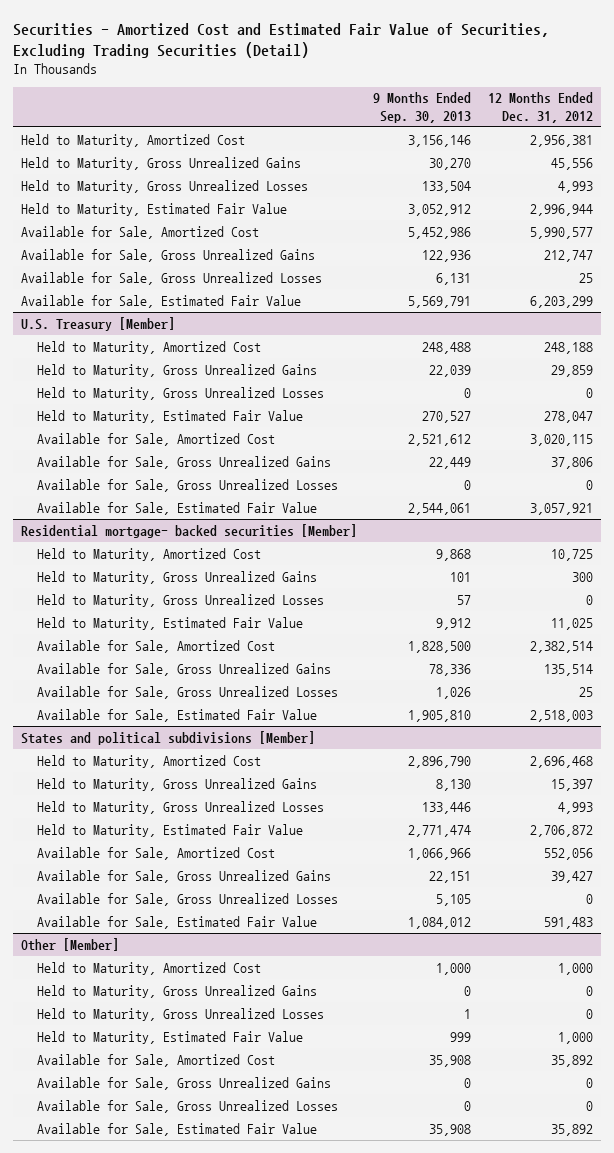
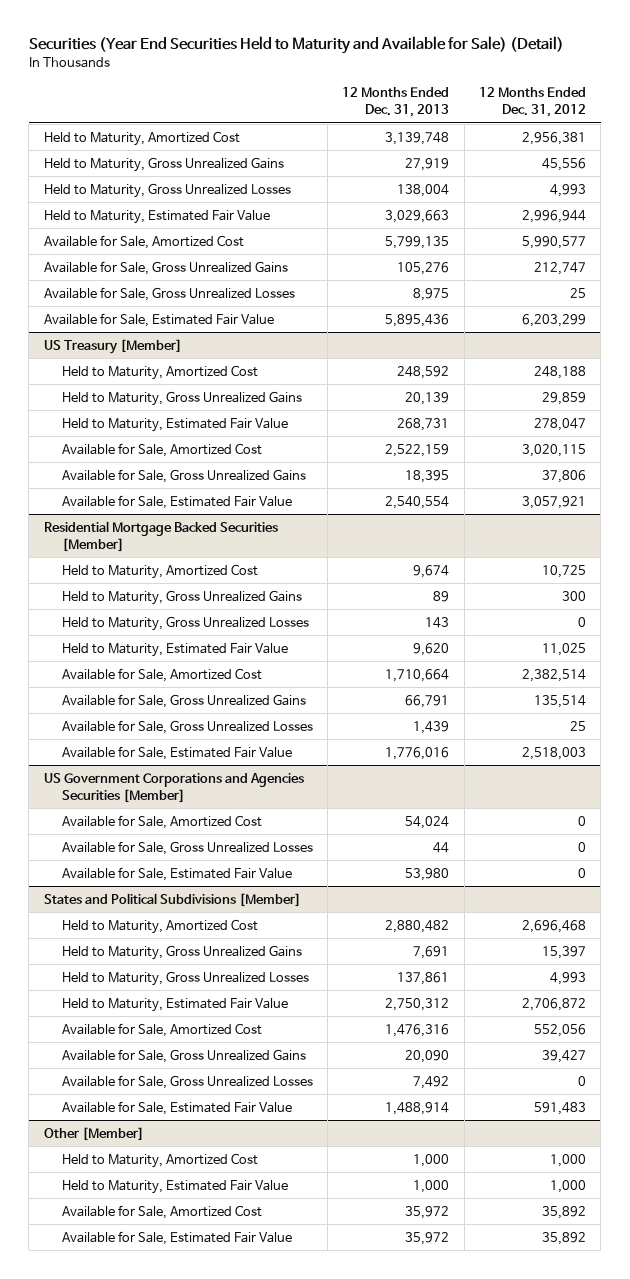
- Securities - Amortized Cost and Estimated Fair Value of Securities, Excluding Trading Securities (Detail)
+ Securities (Year End Securities Held to Maturity and Available for Sale) (Detail)
- | 9 Months Ended Sep. 30, 2013 | 12 Months Ended Dec. 31, 2012
+ | 12 Months Ended Dec. 31, 2013 | 12 Months Ended Dec. 31, 2012
- U.S. Treasury [Member]
+ US Treasury [Member]
- Held to Maturity, Gross Unrealized Losses | 0 | 0
- Available for Sale, Gross Unrealized Losses | 0 | 0
- Residential mortgage- backed securities [Member]
+ Residential Mortgage Backed Securities [Member]
- States and political subdivisions [Member]
+ US Government Corporations and Agencies Securities [Member]
+ Available for Sale, Amortized Cost | 54,024 | 0
+ Available for Sale, Gross Unrealized Losses | 44 | 0
+ Available for Sale, Estimated Fair Value | 53,980 | 0
+ States and Political Subdivisions [Member]
@ Other [Member]
- Held to Maturity, Gross Unrealized Gains | 0 | 0
- Held to Maturity, Gross Unrealized Losses | 1 | 0
- Available for Sale, Gross Unrealized Gains | 0 | 0
- Available for Sale, Gross Unrealized Losses | 0 | 0

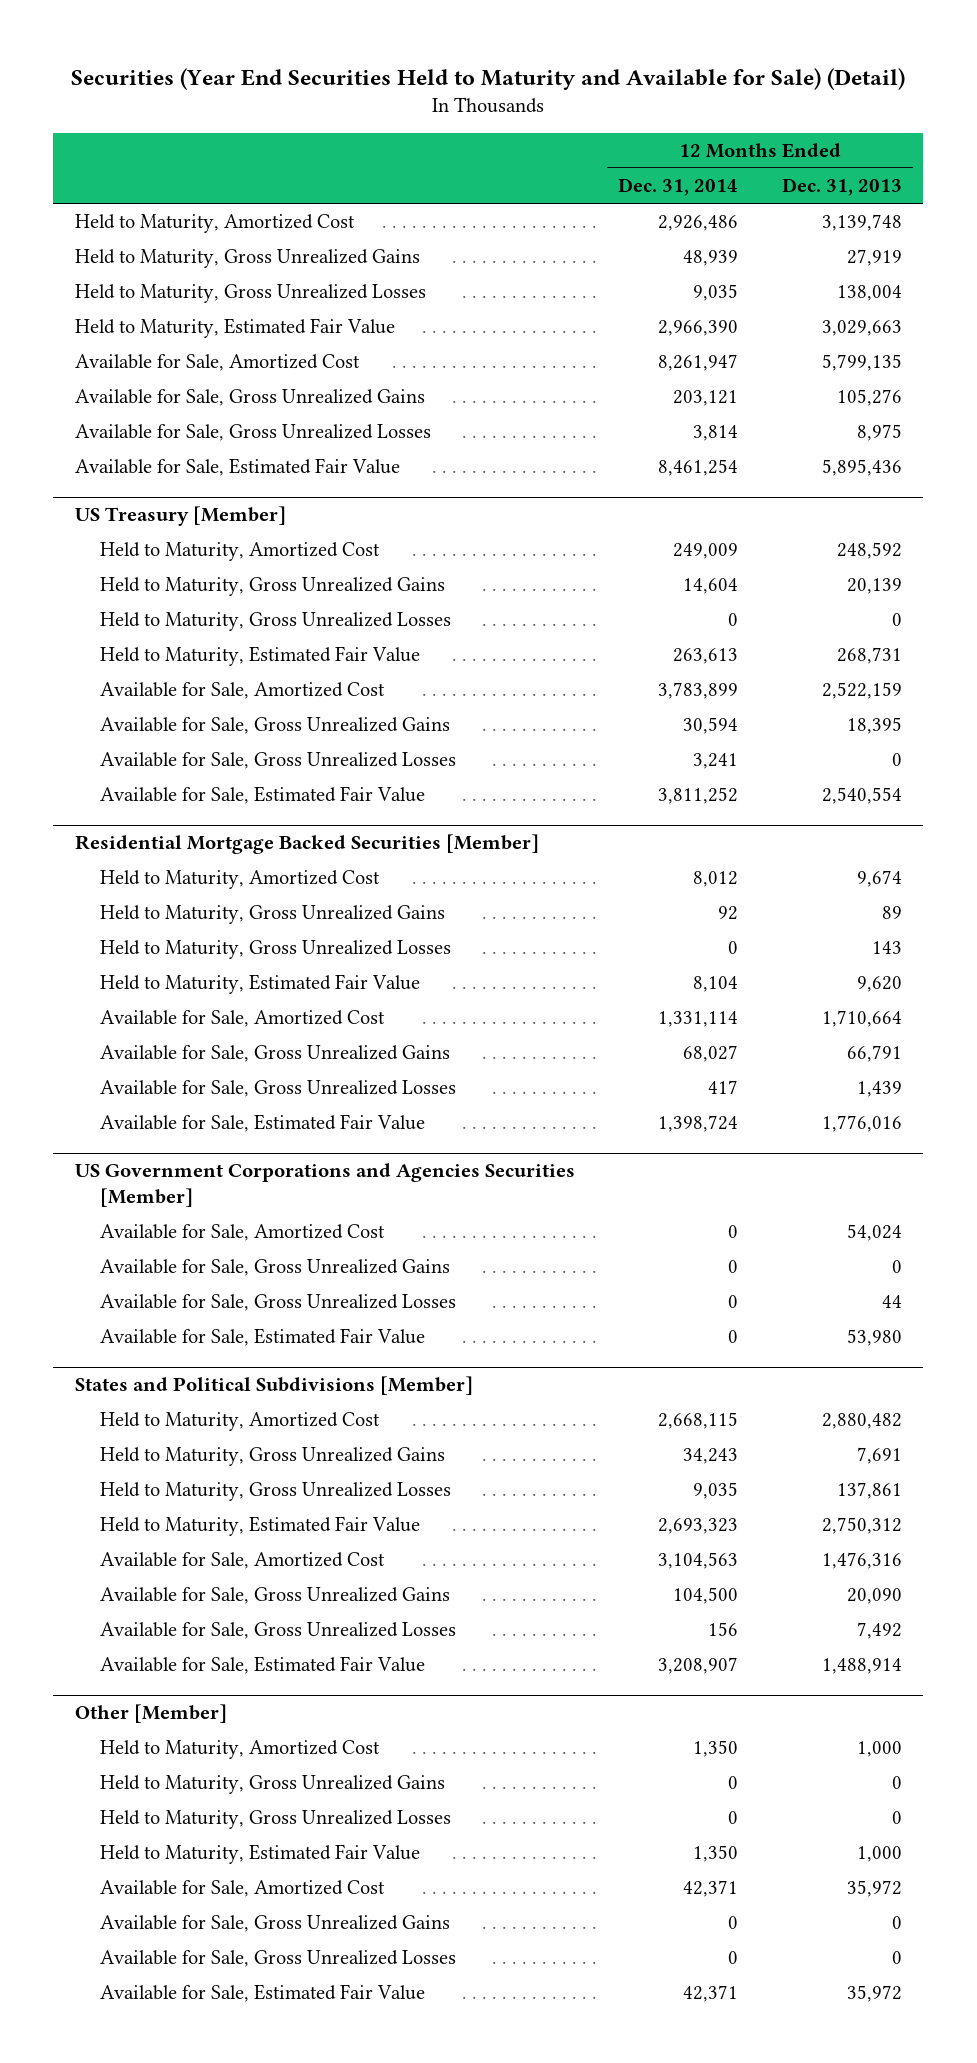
- | 12 Months Ended Dec. 31, 2013 | 12 Months Ended Dec. 31, 2012
+ | 12 Months Ended Dec. 31, 2014 | 12 Months Ended Dec. 31, 2013
@ US Treasury [Member]
+ Held to Maturity, Gross Unrealized Losses | 0 | 0
+ Available for Sale, Gross Unrealized Losses | 3,241 | 0
@ US Government Corporations and Agencies Securities [Member]
+ Available for Sale, Gross Unrealized Gains | 0 | 0
@ Other [Member]
+ Held to Maturity, Gross Unrealized Gains | 0 | 0
+ Held to Maturity, Gross Unrealized Losses | 0 | 0
+ Available for Sale, Gross Unrealized Gains | 0 | 0
+ Available for Sale, Gross Unrealized Losses | 0 | 0

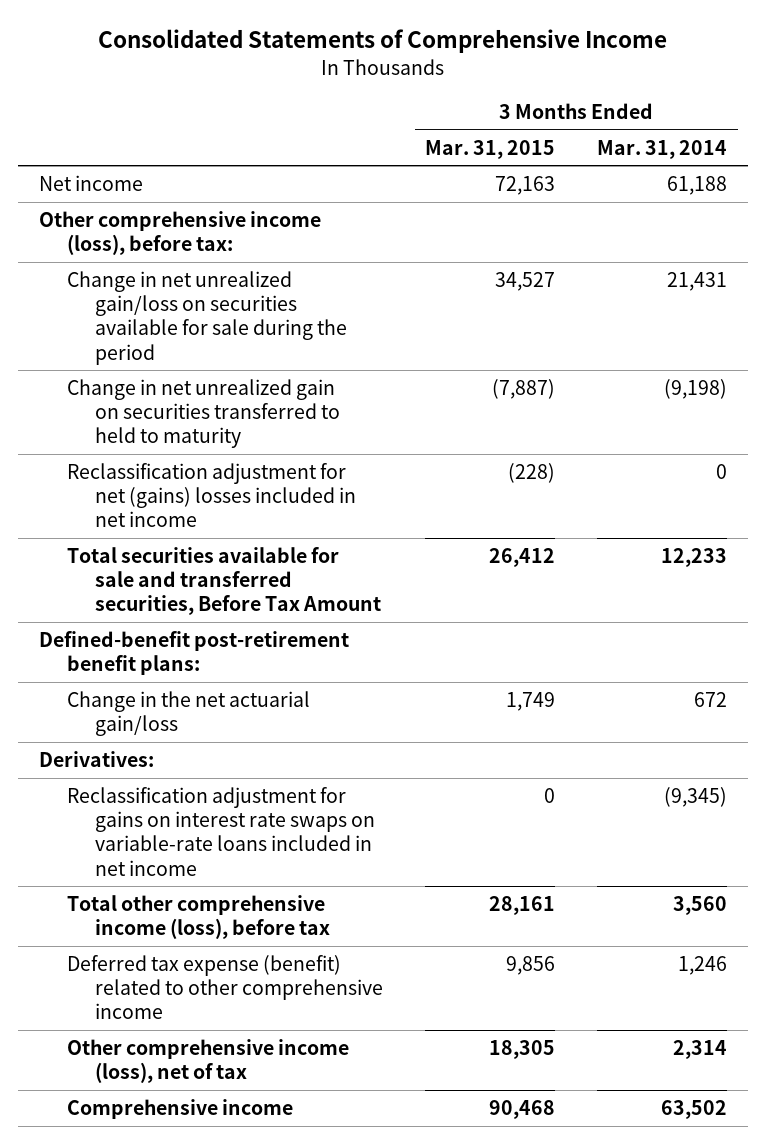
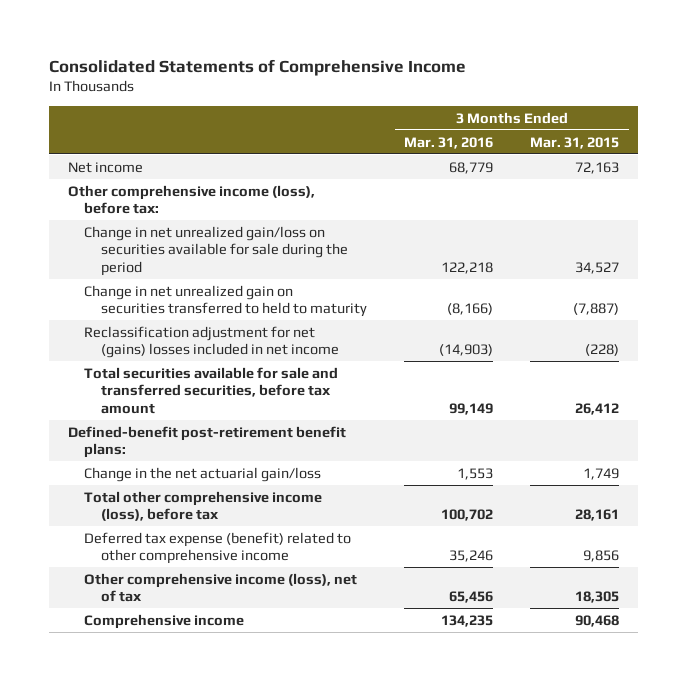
- | 3 Months Ended Mar. 31, 2015 | 3 Months Ended Mar. 31, 2014
+ | 3 Months Ended Mar. 31, 2016 | 3 Months Ended Mar. 31, 2015
- Total securities available for sale and transferred securities, Before Tax Amount | 26,412 | 12,233
+ Total securities available for sale and transferred securities, before tax amount | 99,149 | 26,412
- Derivatives:
- Reclassification adjustment for gains on interest rate swaps on variable-rate loans included in net income | 0 | (9,345)

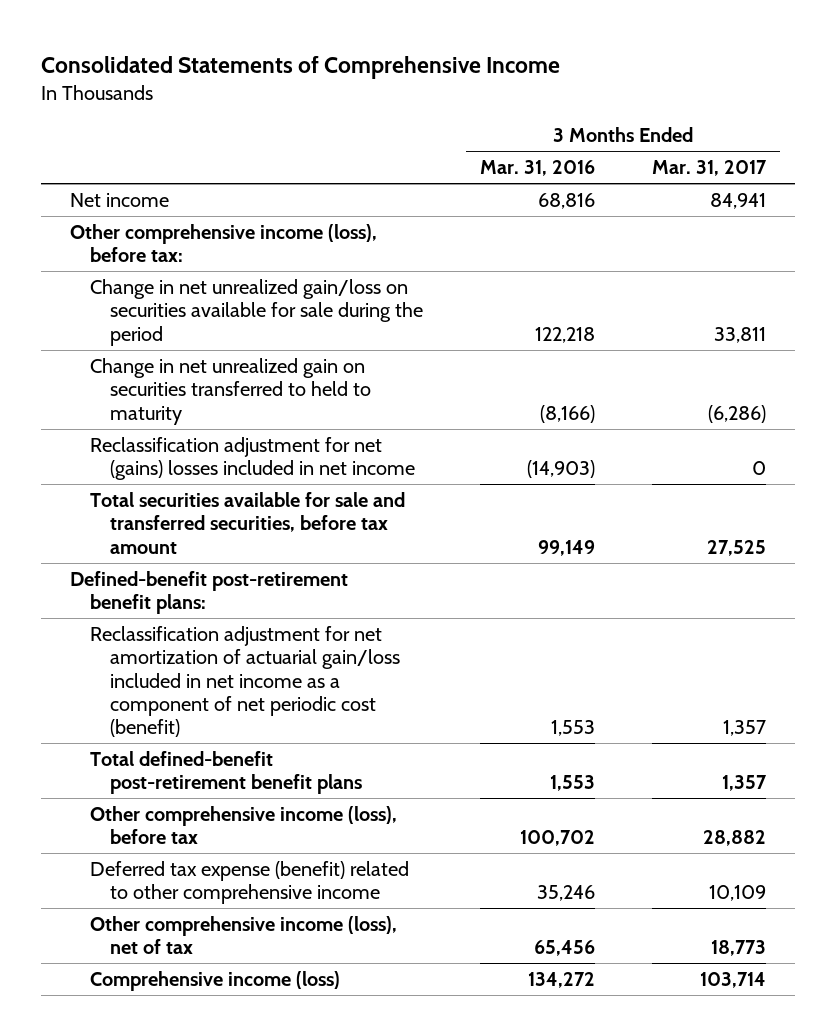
- | 3 Months Ended Mar. 31, 2016 | 3 Months Ended Mar. 31, 2015
+ | 3 Months Ended Mar. 31, 2016 | 3 Months Ended Mar. 31, 2017
- Net income | 68,779 | 72,163
+ Net income | 68,816 | 84,941
- Change in the net actuarial gain/loss | 1,553 | 1,749
- Total other comprehensive income (loss), before tax | 100,702 | 28,161
+ Reclassification adjustment for net amortization of actuarial gain/loss included in net income as a component of net periodic cost (benefit) | 1,553 | 1,357
+ Total defined-benefit post-retirement benefit plans | 1,553 | 1,357
+ Other comprehensive income (loss), before tax | 100,702 | 28,882
- Comprehensive income | 134,235 | 90,468
+ Comprehensive income (loss) | 134,272 | 103,714

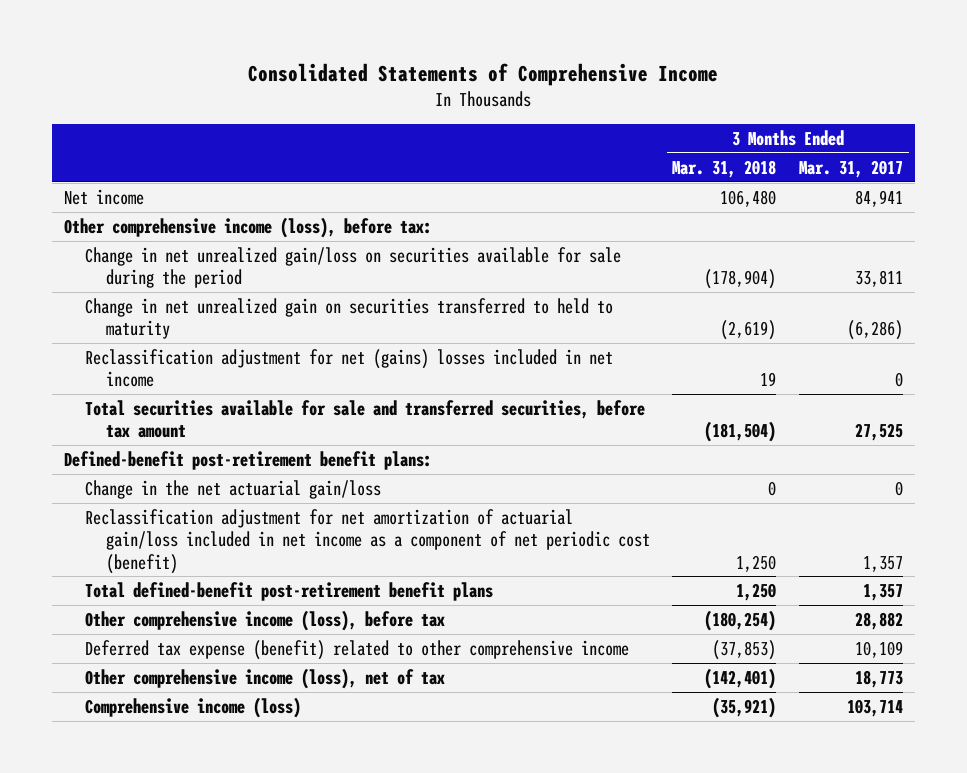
- | 3 Months Ended Mar. 31, 2016 | 3 Months Ended Mar. 31, 2017
+ | 3 Months Ended Mar. 31, 2018 | 3 Months Ended Mar. 31, 2017
+ Change in the net actuarial gain/loss | 0 | 0

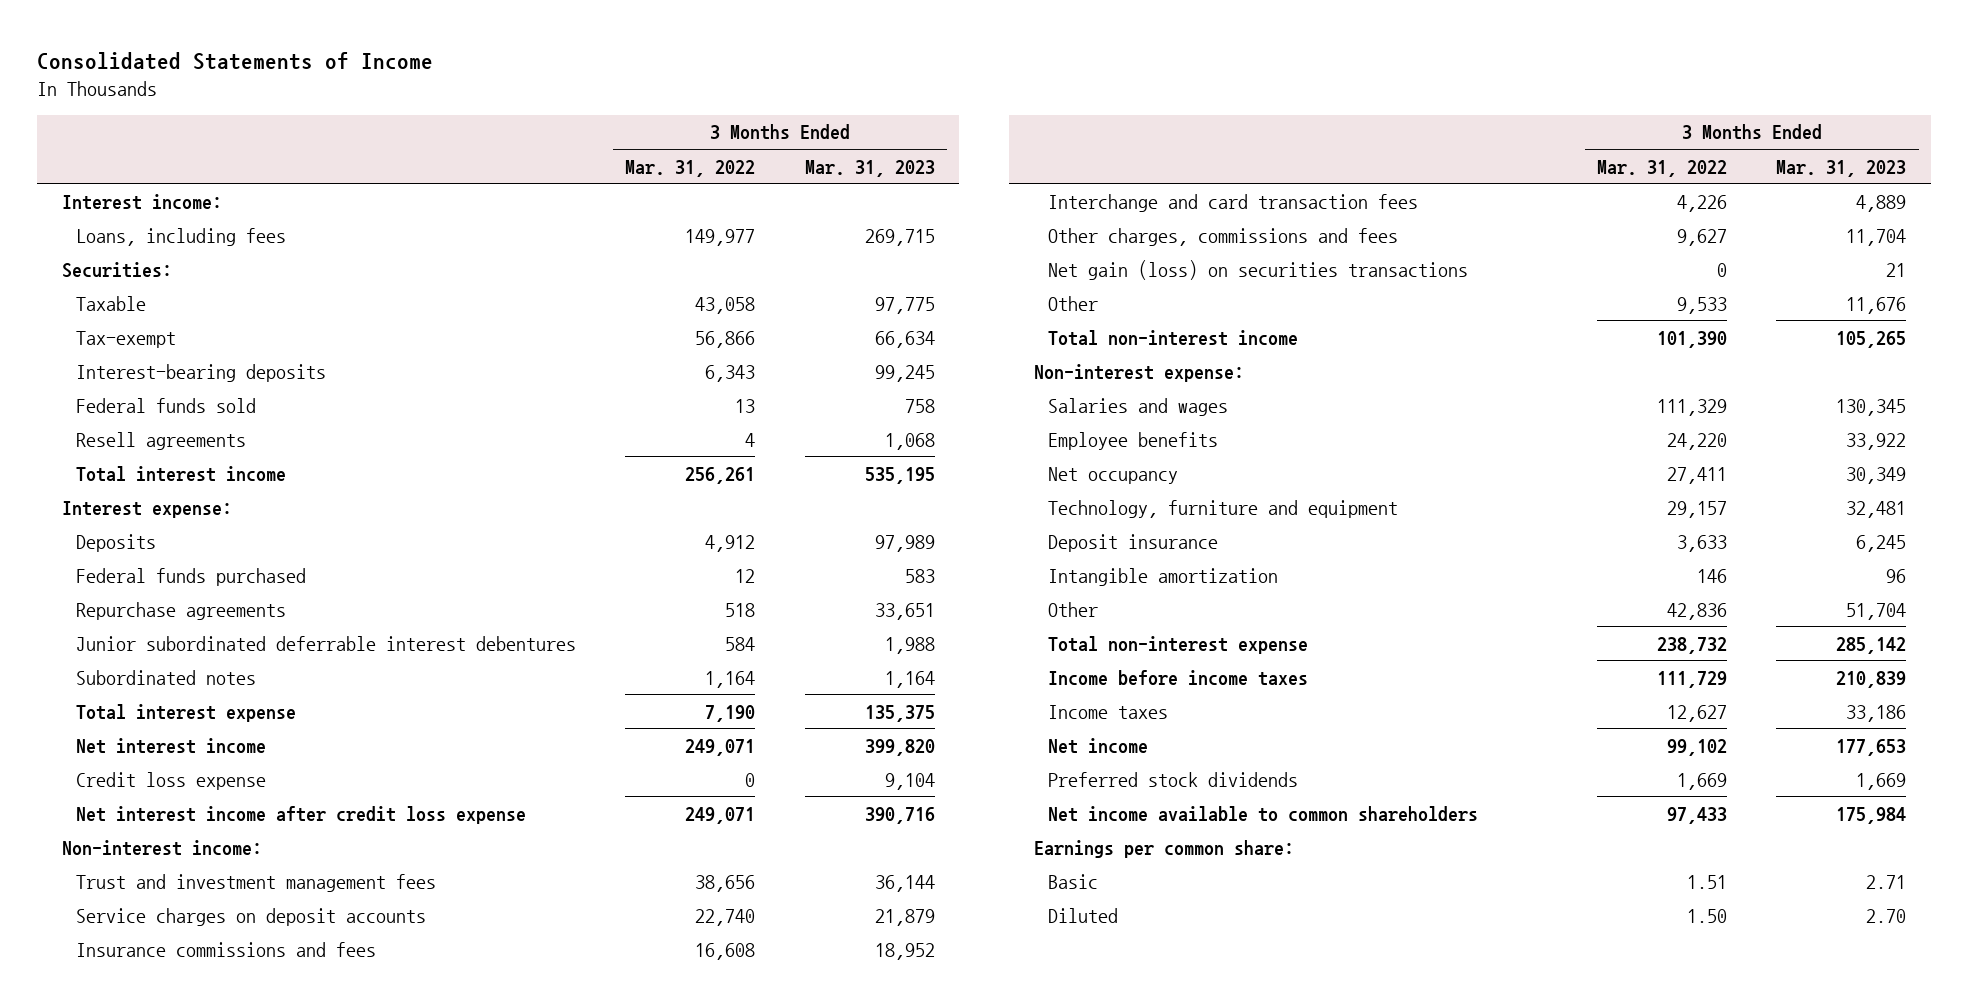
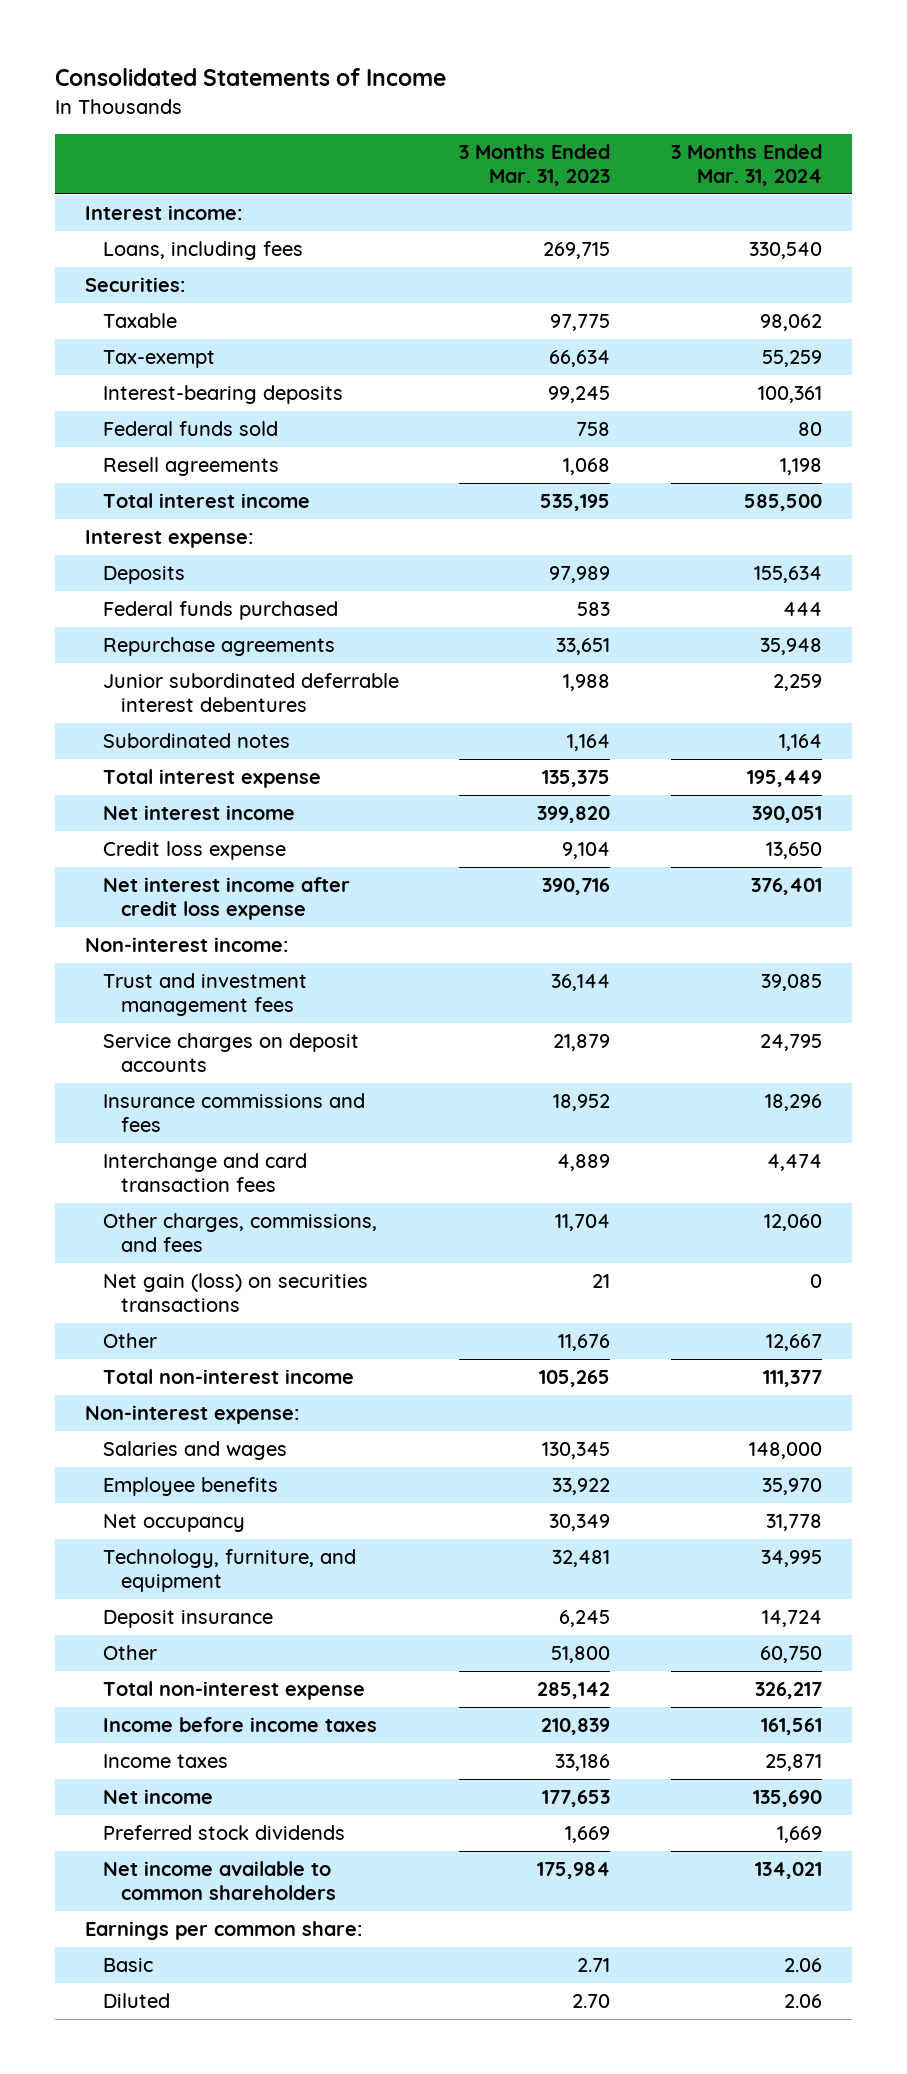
- | 3 Months Ended Mar. 31, 2022 | 3 Months Ended Mar. 31, 2023
+ | 3 Months Ended Mar. 31, 2023 | 3 Months Ended Mar. 31, 2024
- Other charges, commissions and fees | 9,627 | 11,704
+ Other charges, commissions, and fees | 11,704 | 12,060
- Technology, furniture and equipment | 29,157 | 32,481
+ Technology, furniture, and equipment | 32,481 | 34,995
- Intangible amortization | 146 | 96
- Other | 42,836 | 51,704
+ Other | 51,800 | 60,750

